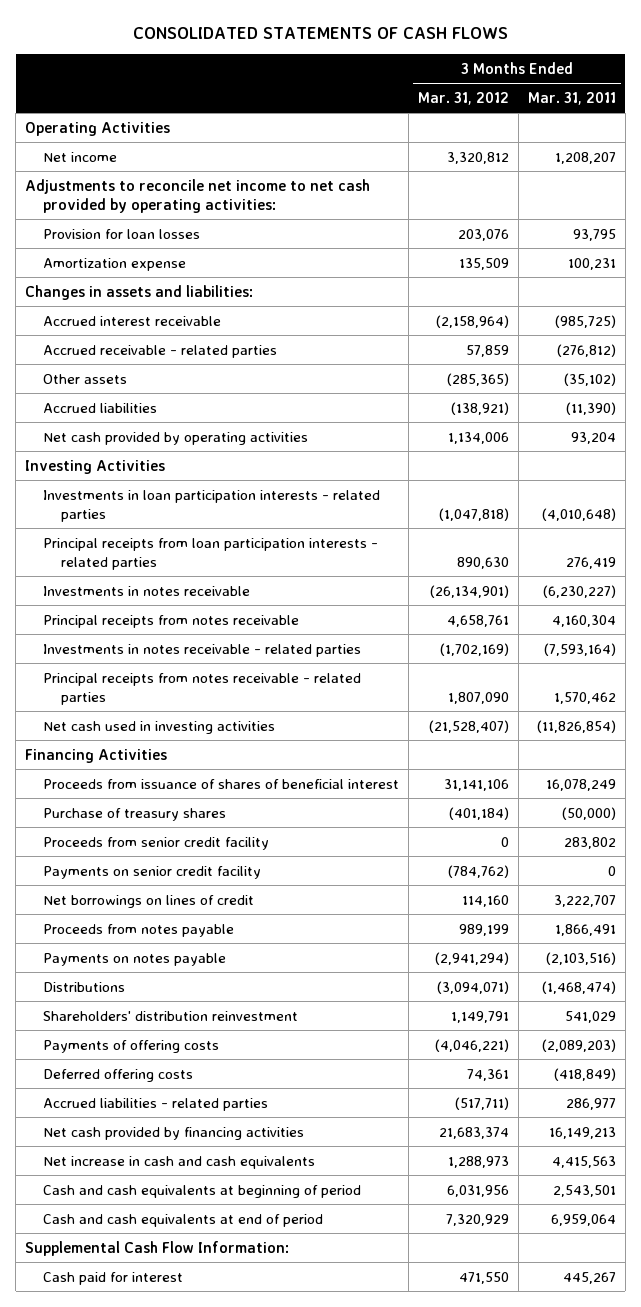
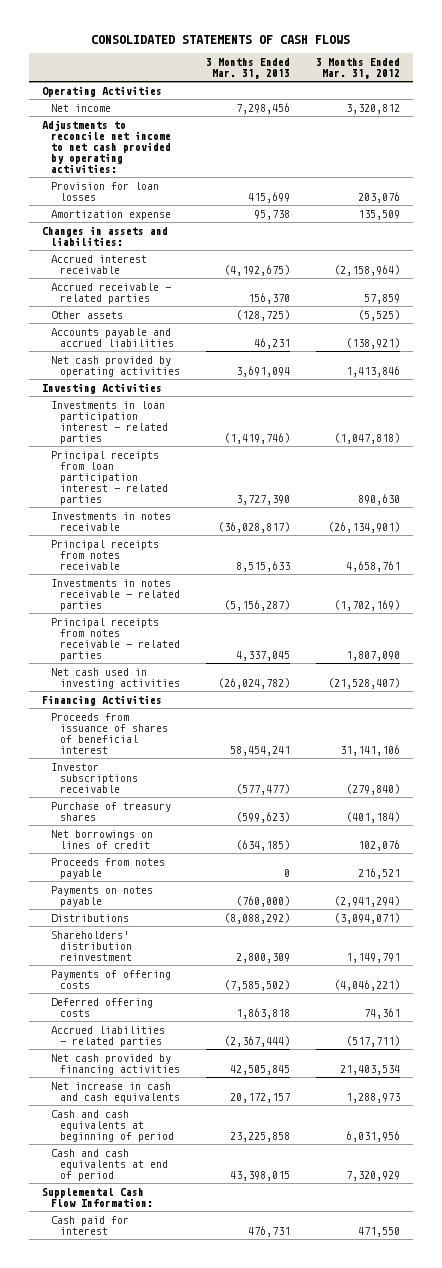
- | 3 Months Ended Mar. 31, 2012 | 3 Months Ended Mar. 31, 2011
+ | 3 Months Ended Mar. 31, 2013 | 3 Months Ended Mar. 31, 2012
- Other assets | (285,365) | (35,102)
- Accrued liabilities | (138,921) | (11,390)
- Net cash provided by operating activities | 1,134,006 | 93,204
+ Other assets | (128,725) | (5,525)
+ Accounts payable and accrued liabilities | 46,231 | (138,921)
+ Net cash provided by operating activities | 3,691,094 | 1,413,846
- Investments in loan participation interests - related parties | (1,047,818) | (4,010,648)
- Principal receipts from loan participation interests - related parties | 890,630 | 276,419
+ Investments in loan participation interest - related parties | (1,419,746) | (1,047,818)
+ Principal receipts from loan participation interest - related parties | 3,727,390 | 890,630
+ Investor subscriptions receivable | (577,477) | (279,840)
- Proceeds from senior credit facility | 0 | 283,802
- Payments on senior credit facility | (784,762) | 0
- Net borrowings on lines of credit | 114,160 | 3,222,707
- Proceeds from notes payable | 989,199 | 1,866,491
+ Net borrowings on lines of credit | (634,185) | 102,076
+ Proceeds from notes payable | 0 | 216,521
- Net cash provided by financing activities | 21,683,374 | 16,149,213
+ Net cash provided by financing activities | 42,505,845 | 21,403,534

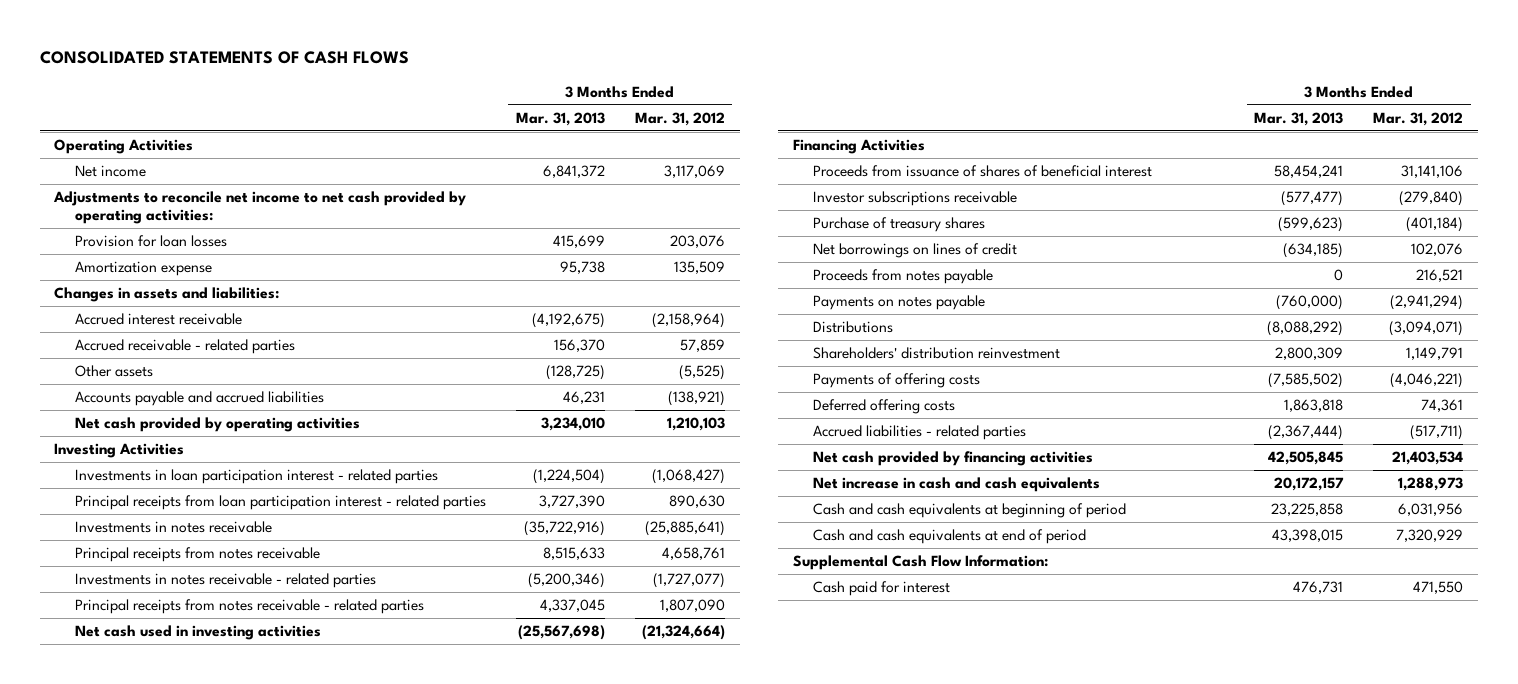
- Net income | 7,298,456 | 3,320,812
+ Net income | 6,841,372 | 3,117,069
- Net cash provided by operating activities | 3,691,094 | 1,413,846
+ Net cash provided by operating activities | 3,234,010 | 1,210,103
- Investments in loan participation interest - related parties | (1,419,746) | (1,047,818)
+ Investments in loan participation interest - related parties | (1,224,504) | (1,068,427)
- Investments in notes receivable | (36,028,817) | (26,134,901)
+ Investments in notes receivable | (35,722,916) | (25,885,641)
- Investments in notes receivable - related parties | (5,156,287) | (1,702,169)
+ Investments in notes receivable - related parties | (5,200,346) | (1,727,077)
- Net cash used in investing activities | (26,024,782) | (21,528,407)
+ Net cash used in investing activities | (25,567,698) | (21,324,664)

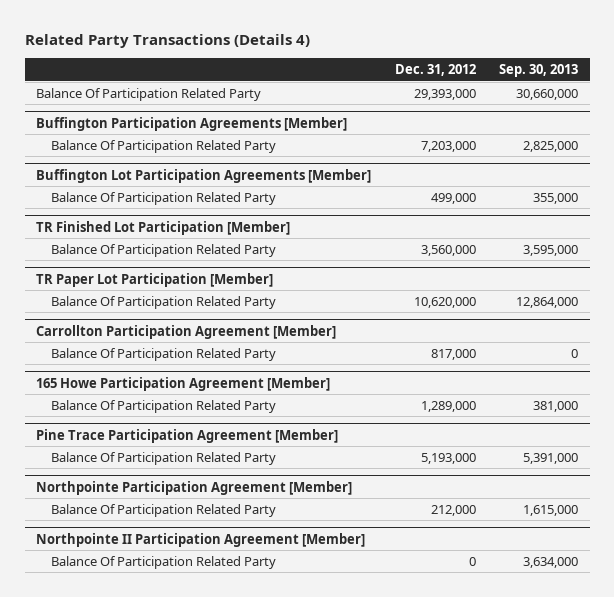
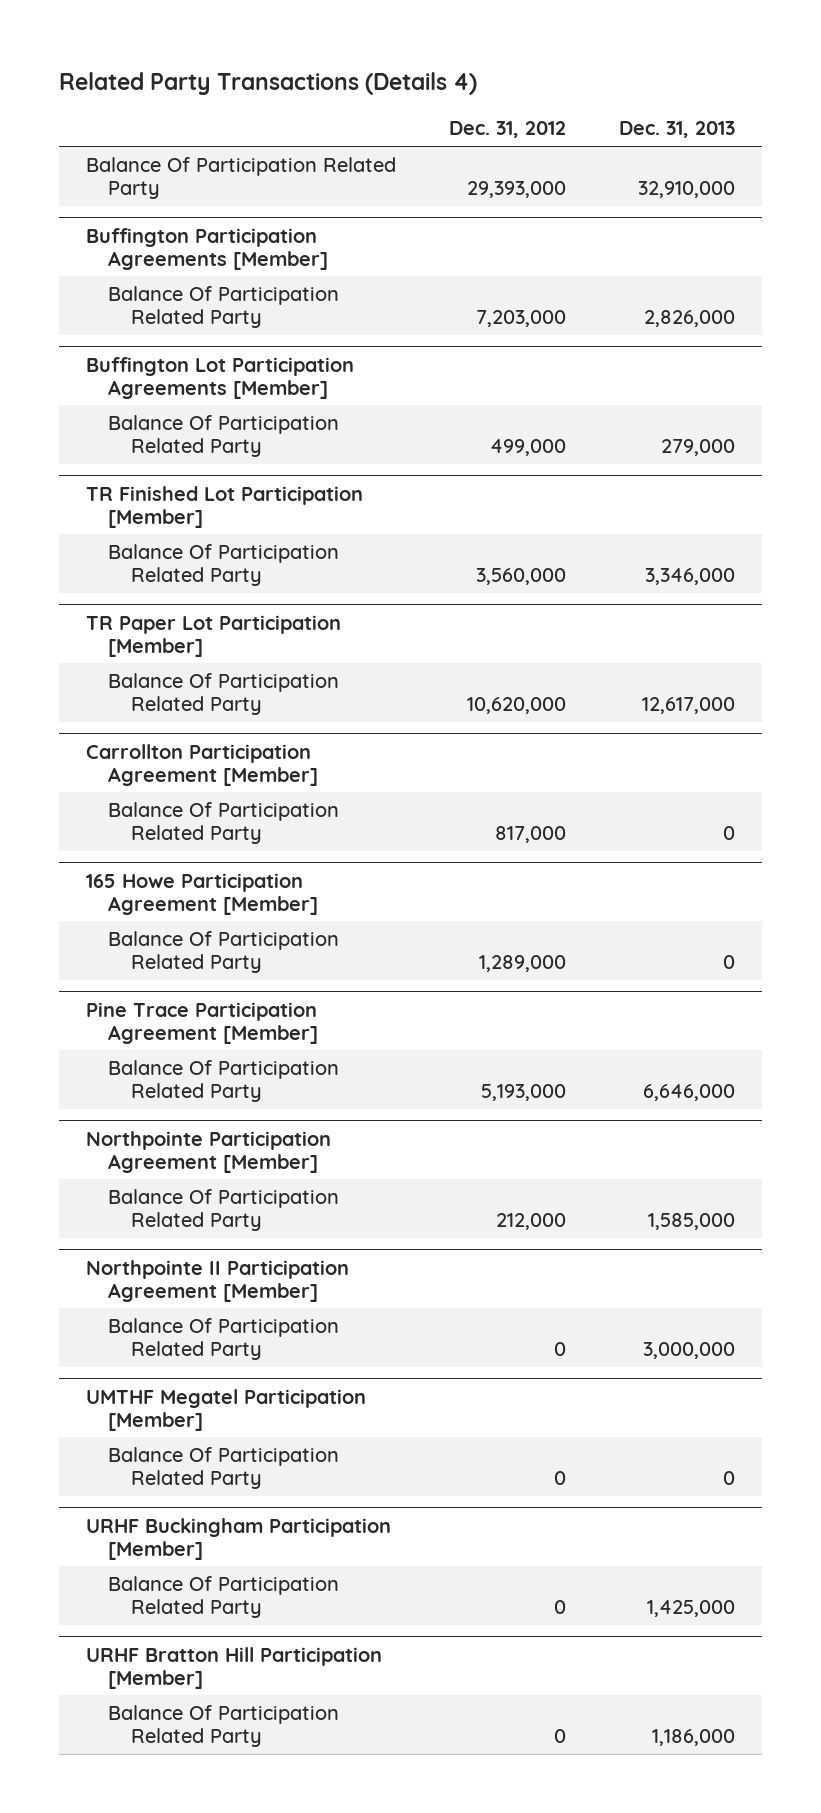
- | Dec. 31, 2012 | Sep. 30, 2013
+ | Dec. 31, 2012 | Dec. 31, 2013
+ UMTHF Megatel Participation [Member]
+ Balance Of Participation Related Party | 0 | 0
+ URHF Buckingham Participation [Member]
+ Balance Of Participation Related Party | 0 | 1,425,000
+ URHF Bratton Hill Participation [Member]
+ Balance Of Participation Related Party | 0 | 1,186,000

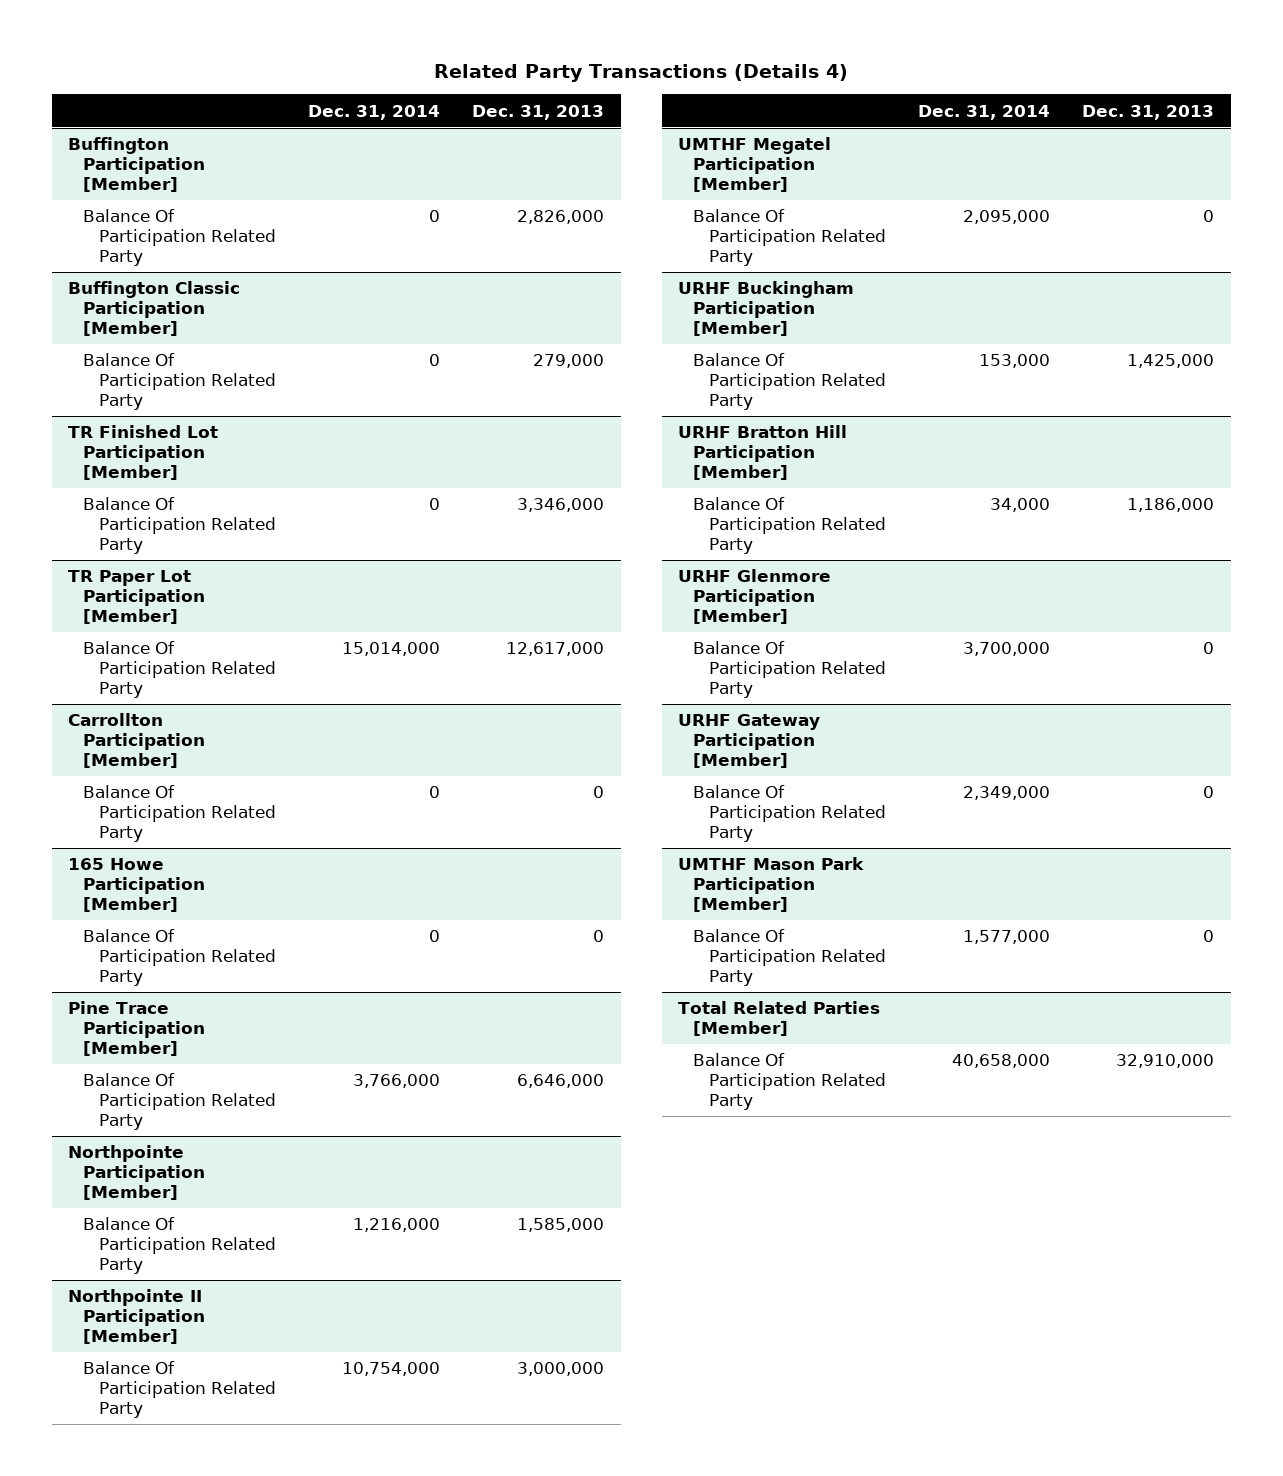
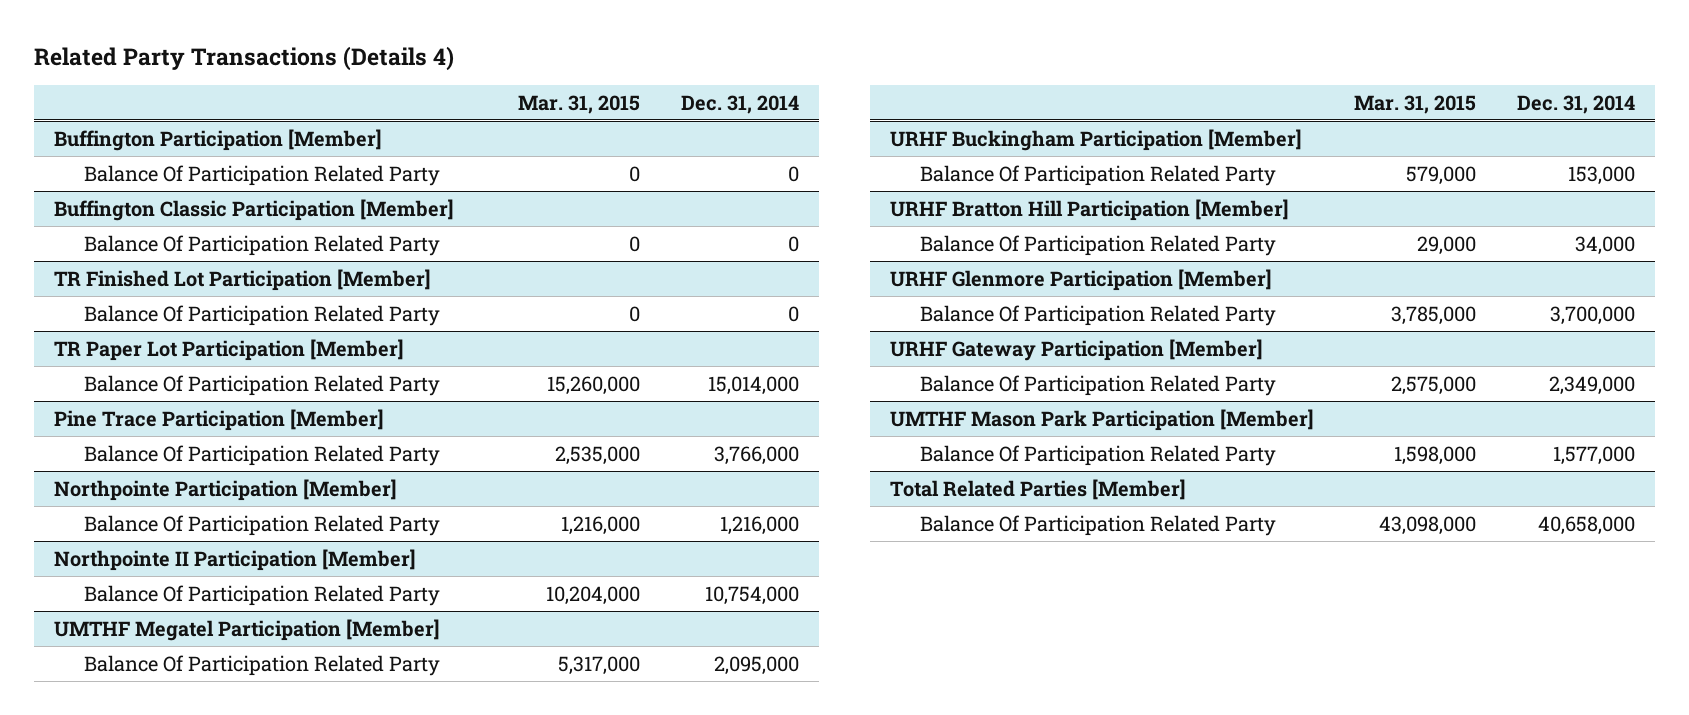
- | Dec. 31, 2014 | Dec. 31, 2013
+ | Mar. 31, 2015 | Dec. 31, 2014
- Carrollton Participation [Member]
- Balance Of Participation Related Party | 0 | 0
- 165 Howe Participation [Member]
- Balance Of Participation Related Party | 0 | 0

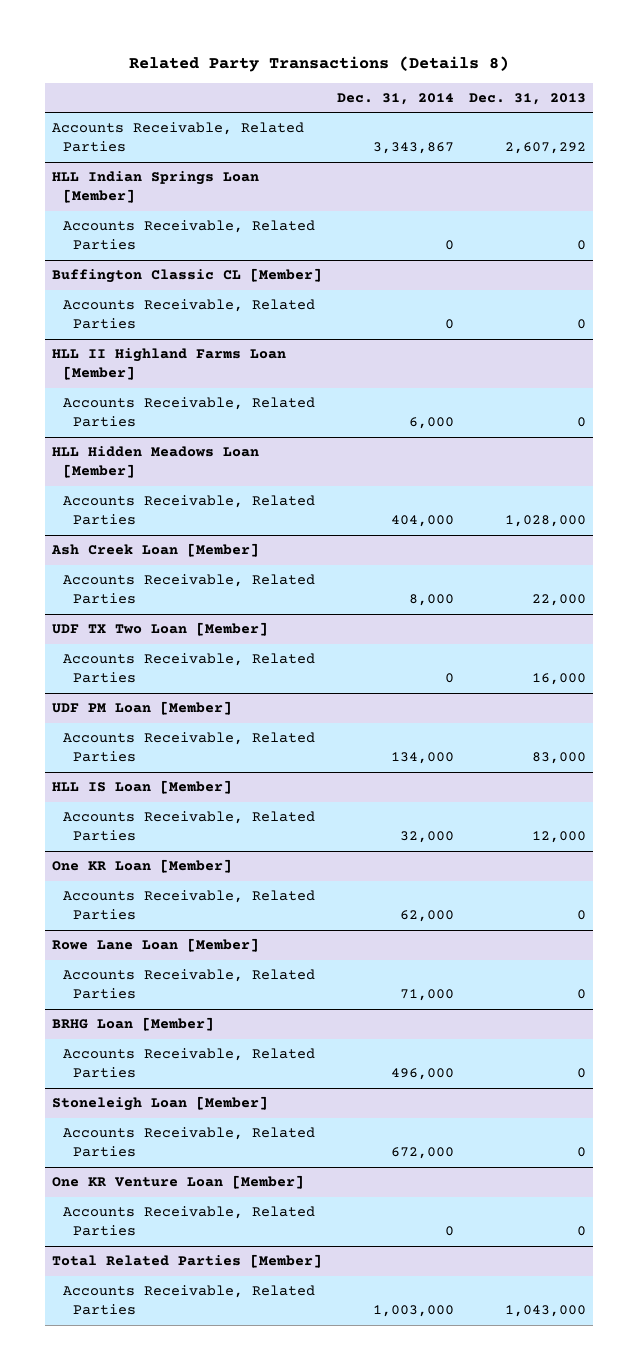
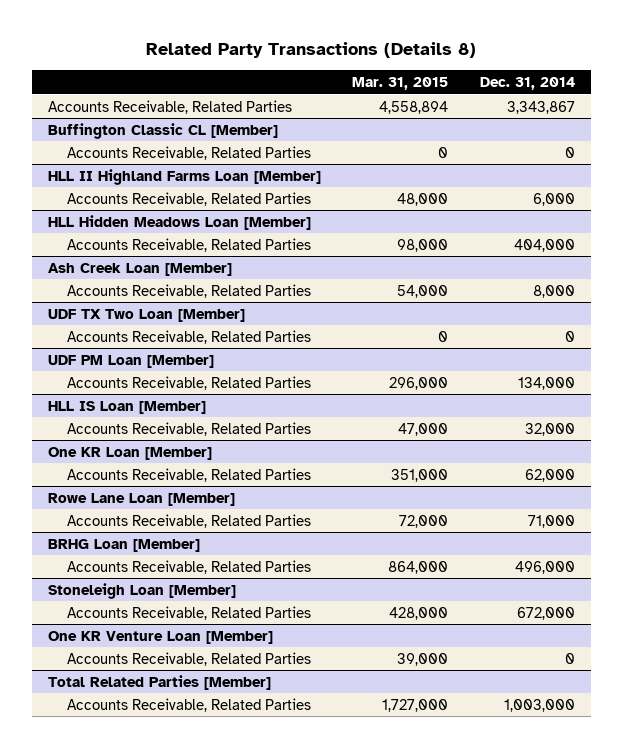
- | Dec. 31, 2014 | Dec. 31, 2013
+ | Mar. 31, 2015 | Dec. 31, 2014
- HLL Indian Springs Loan [Member]
- Accounts Receivable, Related Parties | 0 | 0

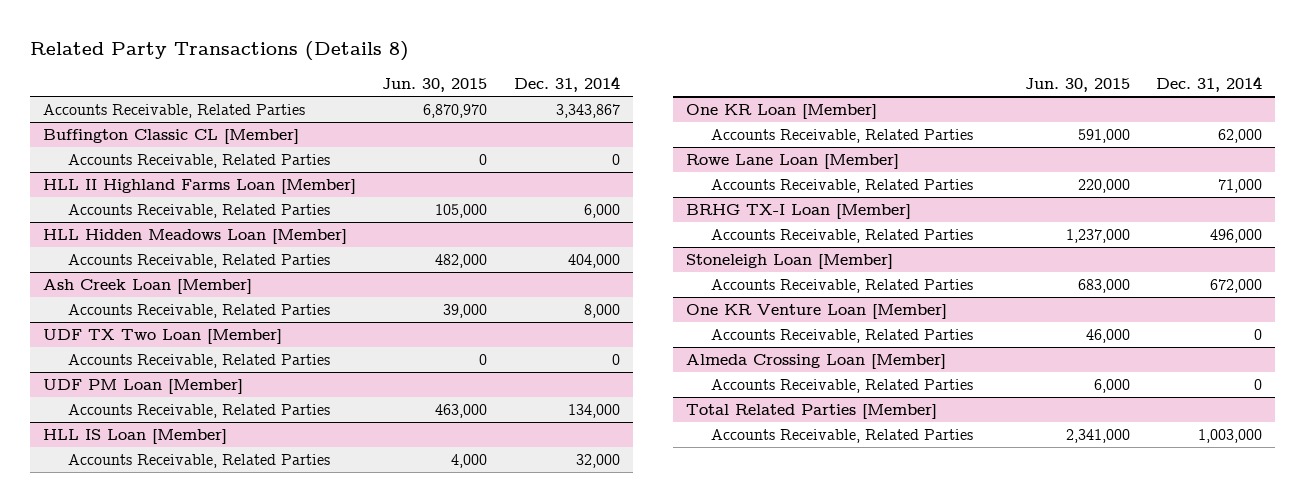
- | Mar. 31, 2015 | Dec. 31, 2014
+ | Jun. 30, 2015 | Dec. 31, 2014
- BRHG Loan [Member]
+ BRHG TX-I Loan [Member]
+ Almeda Crossing Loan [Member]
+ Accounts Receivable, Related Parties | 6,000 | 0

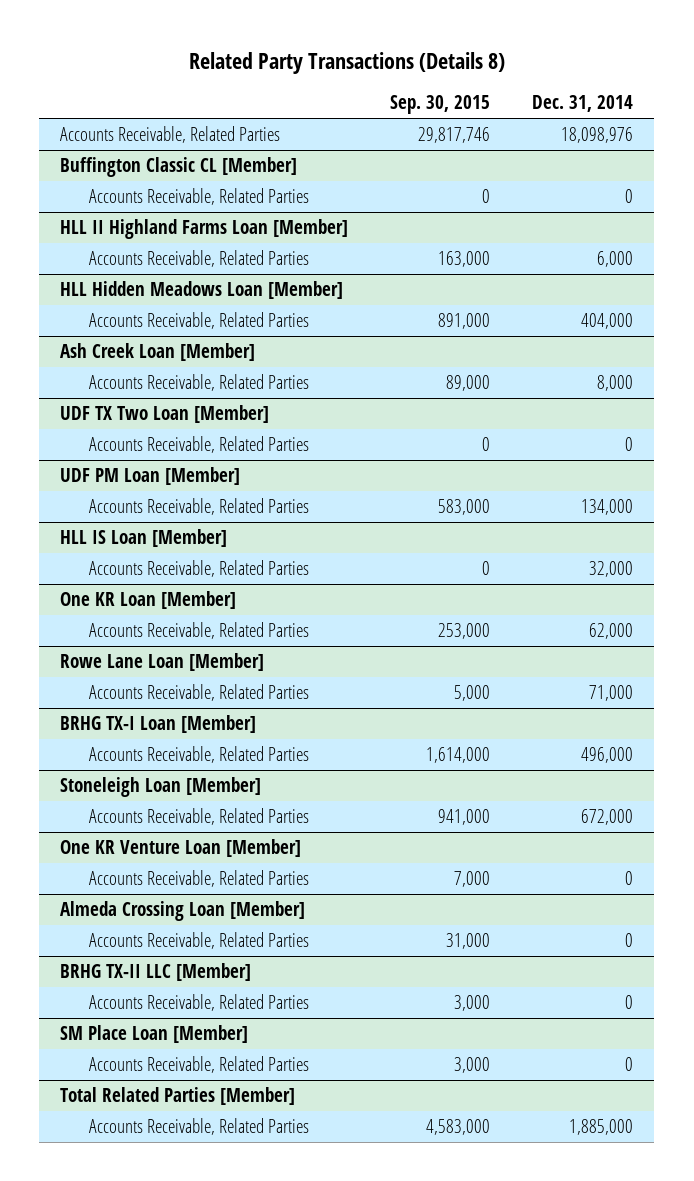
- | Jun. 30, 2015 | Dec. 31, 2014
+ | Sep. 30, 2015 | Dec. 31, 2014
- Accounts Receivable, Related Parties | 6,870,970 | 3,343,867
+ Accounts Receivable, Related Parties | 29,817,746 | 18,098,976
+ BRHG TX-II LLC [Member]
+ Accounts Receivable, Related Parties | 3,000 | 0
+ SM Place Loan [Member]
+ Accounts Receivable, Related Parties | 3,000 | 0
@ Total Related Parties [Member]
- Accounts Receivable, Related Parties | 2,341,000 | 1,003,000
+ Accounts Receivable, Related Parties | 4,583,000 | 1,885,000

